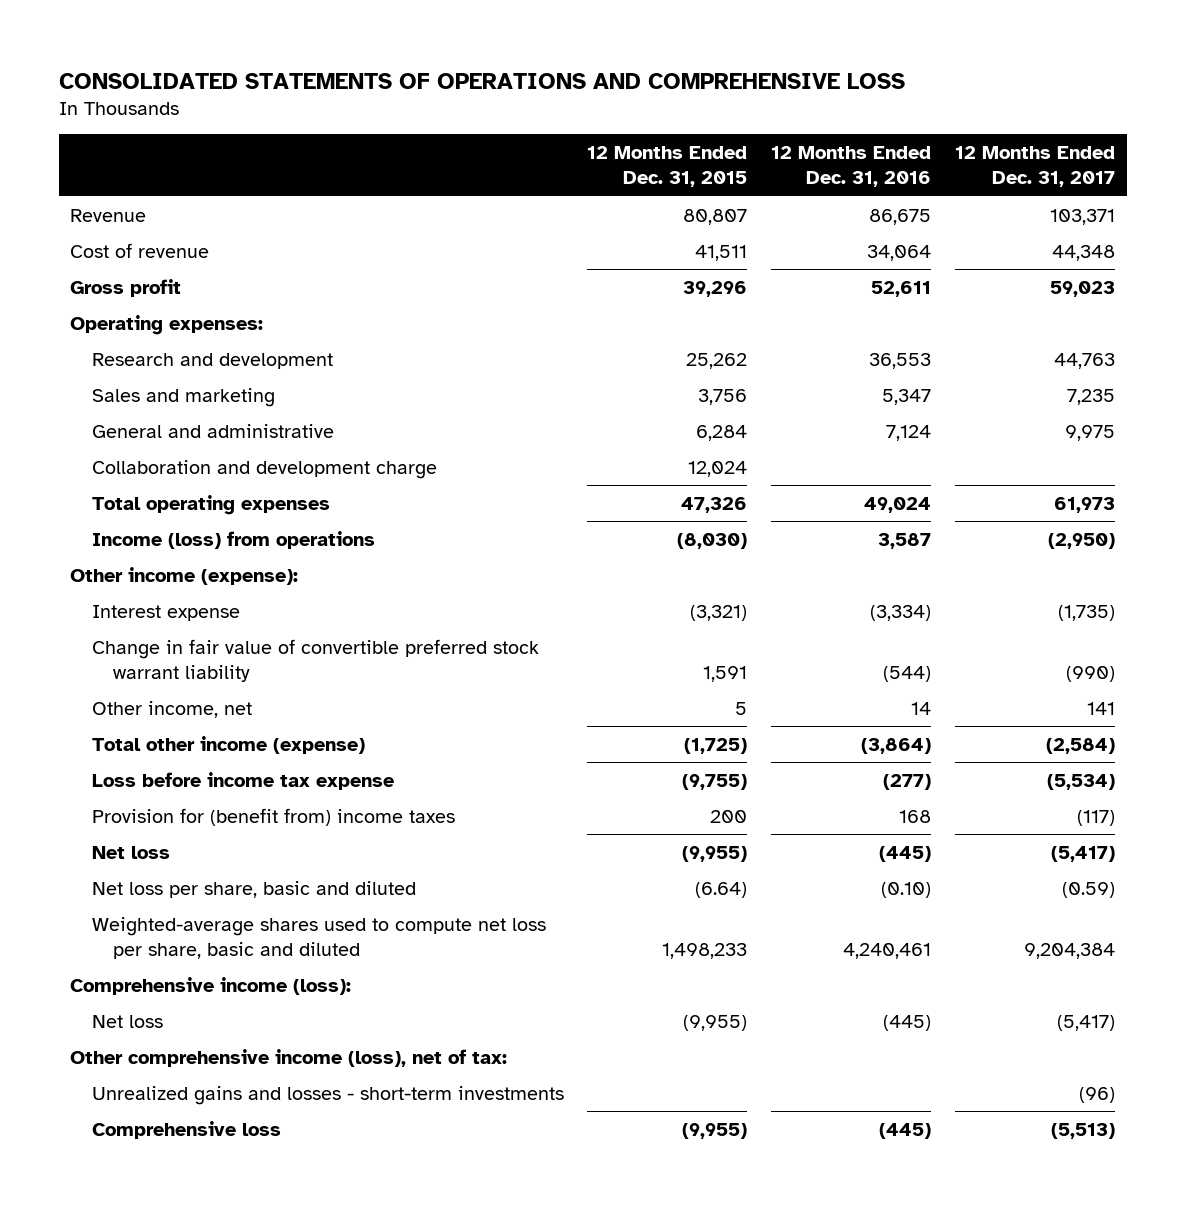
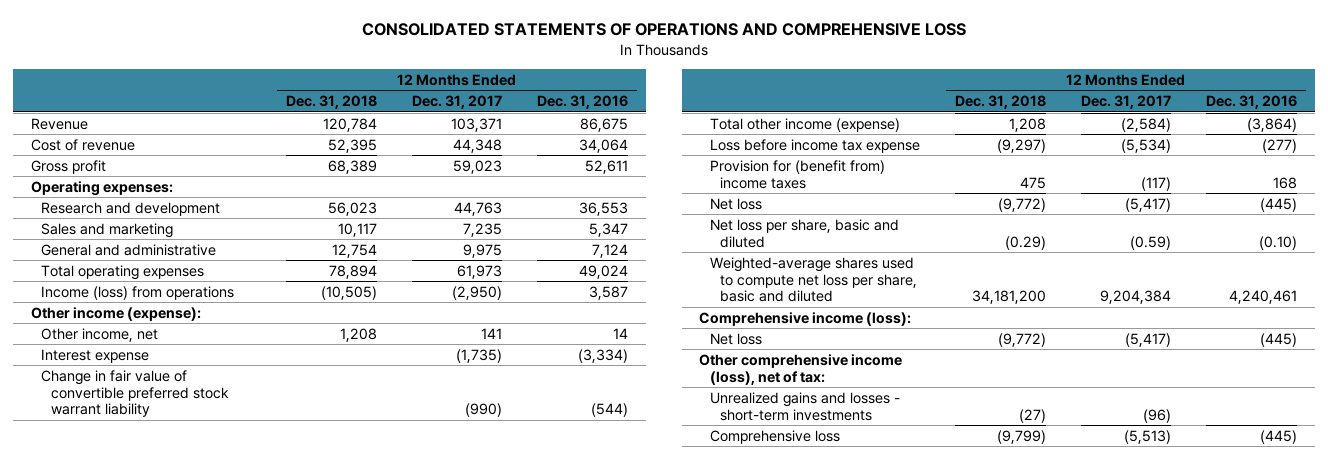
- | 12 Months Ended Dec. 31, 2015 | 12 Months Ended Dec. 31, 2016 | 12 Months Ended Dec. 31, 2017
+ | 12 Months Ended Dec. 31, 2018 | 12 Months Ended Dec. 31, 2017 | 12 Months Ended Dec. 31, 2016
- Collaboration and development charge | 12,024 | |
moved up: Other income, net | 1,208 | 141 | 14

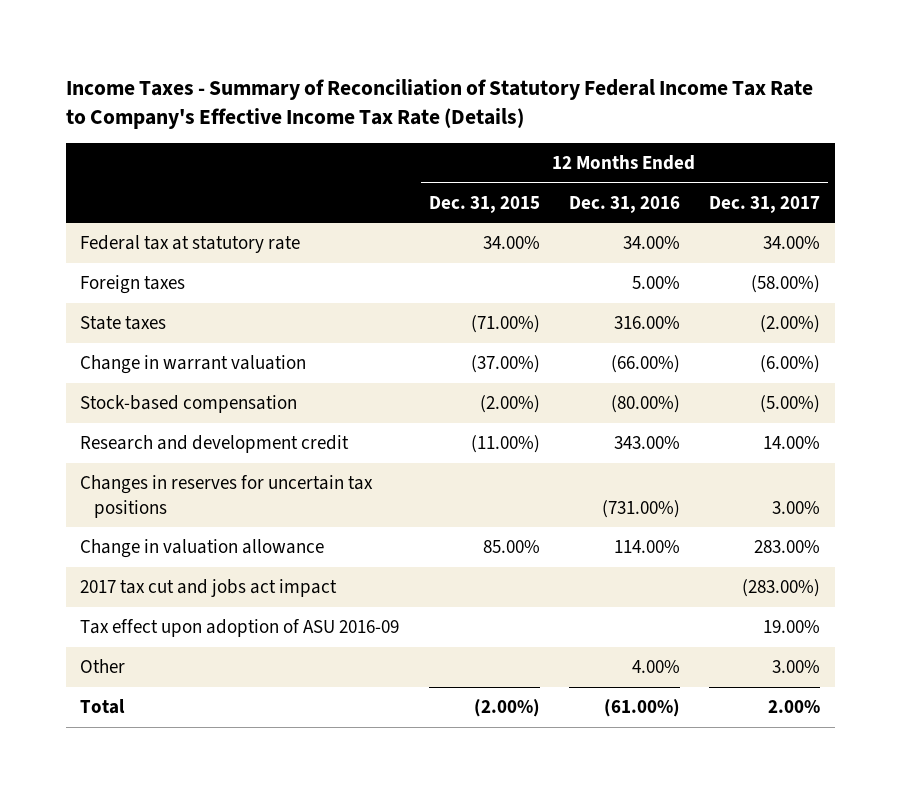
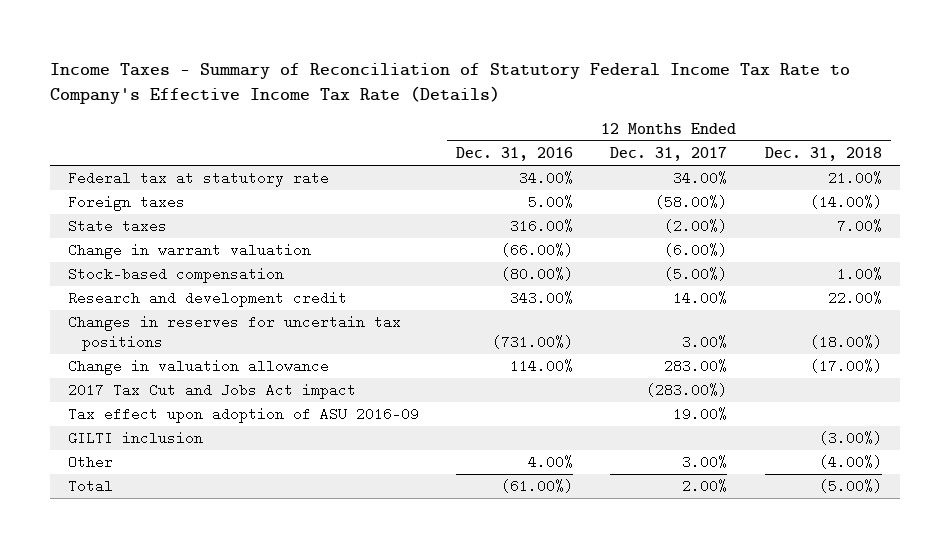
- | 12 Months Ended Dec. 31, 2015 | 12 Months Ended Dec. 31, 2016 | 12 Months Ended Dec. 31, 2017
+ | 12 Months Ended Dec. 31, 2016 | 12 Months Ended Dec. 31, 2017 | 12 Months Ended Dec. 31, 2018
- 2017 tax cut and jobs act impact | | | (283.00%)
+ 2017 Tax Cut and Jobs Act impact | | (283.00%) |
+ GILTI inclusion | | | (3.00%)

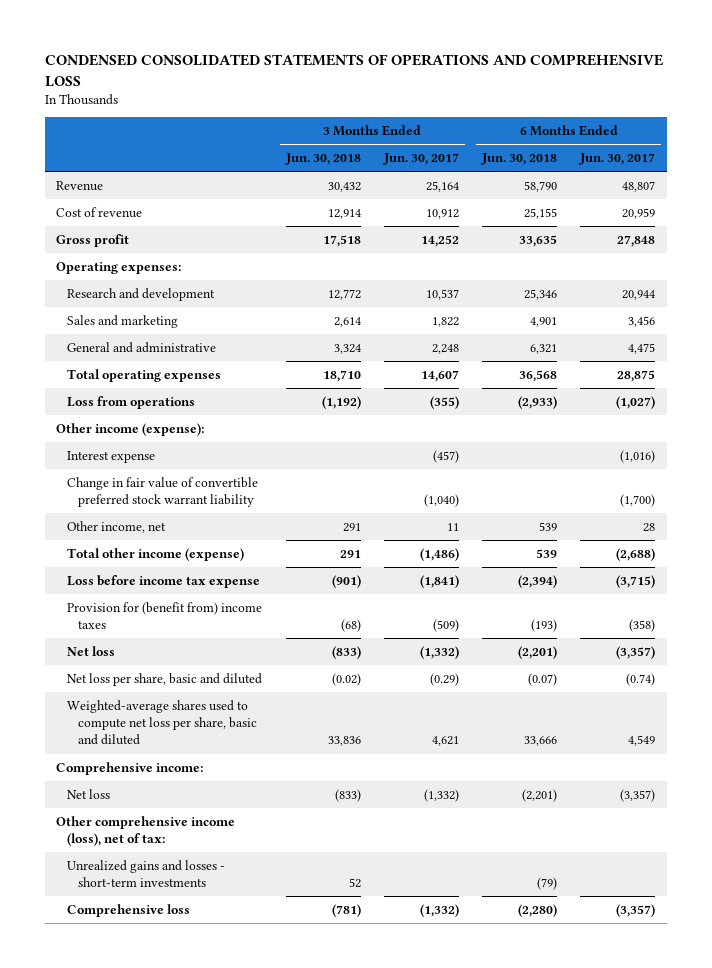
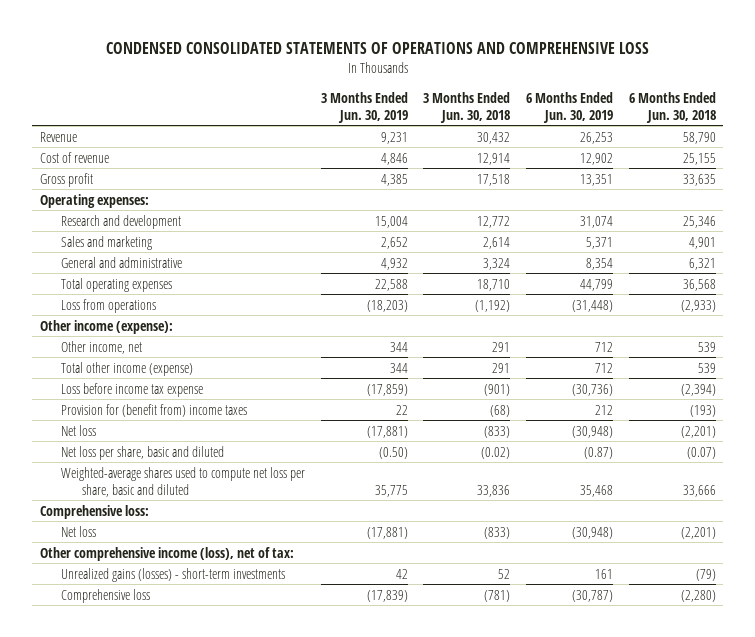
- | 3 Months Ended Jun. 30, 2018 | 3 Months Ended Jun. 30, 2017 | 6 Months Ended Jun. 30, 2018 | 6 Months Ended Jun. 30, 2017
+ | 3 Months Ended Jun. 30, 2019 | 3 Months Ended Jun. 30, 2018 | 6 Months Ended Jun. 30, 2019 | 6 Months Ended Jun. 30, 2018
- Interest expense | | (457) | | (1,016)
- Change in fair value of convertible preferred stock warrant liability | | (1,040) | | (1,700)
- Comprehensive income:
+ Comprehensive loss:
- Unrealized gains and losses - short-term investments | 52 | | (79) |
+ Unrealized gains (losses) - short-term investments | 42 | 52 | 161 | (79)

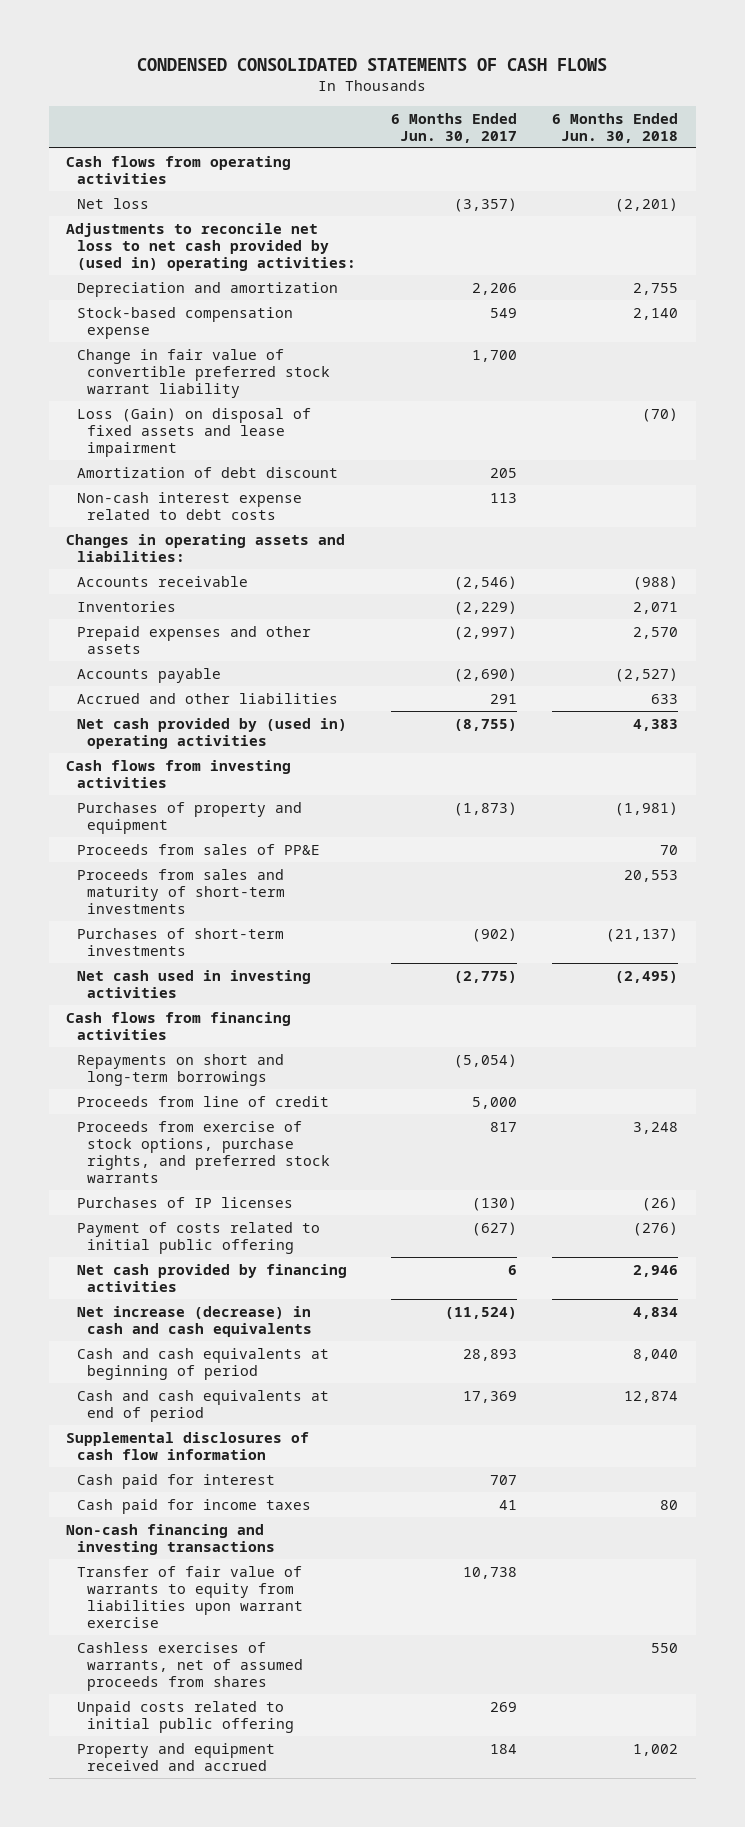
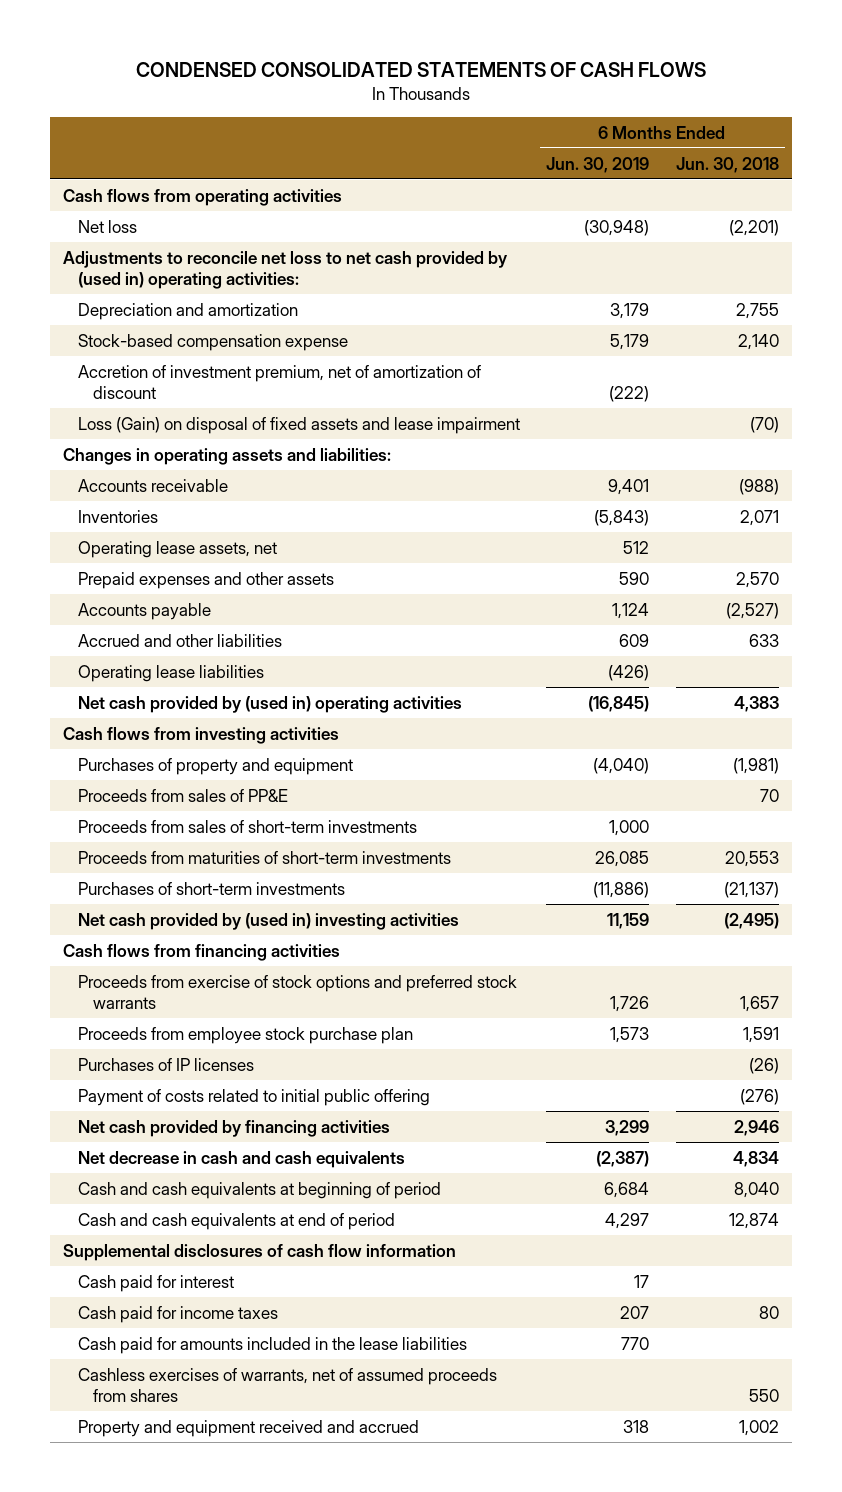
- | 6 Months Ended Jun. 30, 2017 | 6 Months Ended Jun. 30, 2018
+ | 6 Months Ended Jun. 30, 2019 | 6 Months Ended Jun. 30, 2018
- Change in fair value of convertible preferred stock warrant liability | 1,700 |
+ Accretion of investment premium, net of amortization of discount | (222) |
- Amortization of debt discount | 205 |
- Non-cash interest expense related to debt costs | 113 |
+ Operating lease assets, net | 512 |
+ Operating lease liabilities | (426) |
- Proceeds from sales and maturity of short-term investments | | 20,553
+ Proceeds from sales of short-term investments | 1,000 |
+ Proceeds from maturities of short-term investments | 26,085 | 20,553
- Net cash used in investing activities | (2,775) | (2,495)
+ Net cash provided by (used in) investing activities | 11,159 | (2,495)
- Repayments on short and long-term borrowings | (5,054) |
- Proceeds from line of credit | 5,000 |
- Proceeds from exercise of stock options, purchase rights, and preferred stock warrants | 817 | 3,248
+ Proceeds from exercise of stock options and preferred stock warrants | 1,726 | 1,657
+ Proceeds from employee stock purchase plan | 1,573 | 1,591
- Net increase (decrease) in cash and cash equivalents | (11,524) | 4,834
+ Net decrease in cash and cash equivalents | (2,387) | 4,834
- Non-cash financing and investing transactions
- Transfer of fair value of warrants to equity from liabilities upon warrant exercise | 10,738 |
+ Cash paid for amounts included in the lease liabilities | 770 |
- Unpaid costs related to initial public offering | 269 |

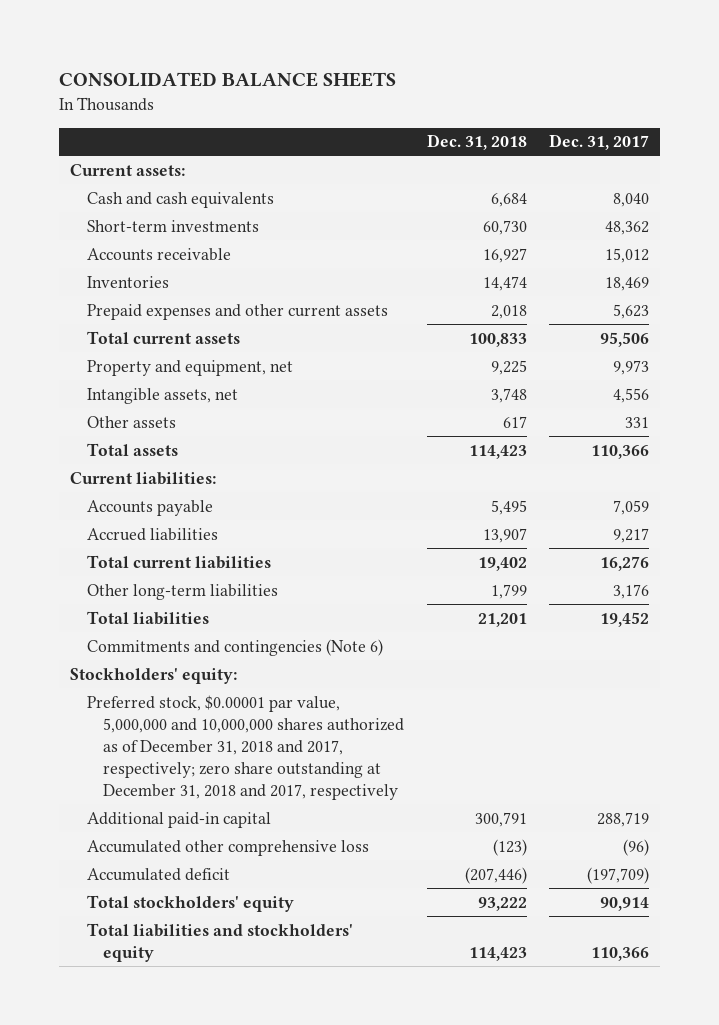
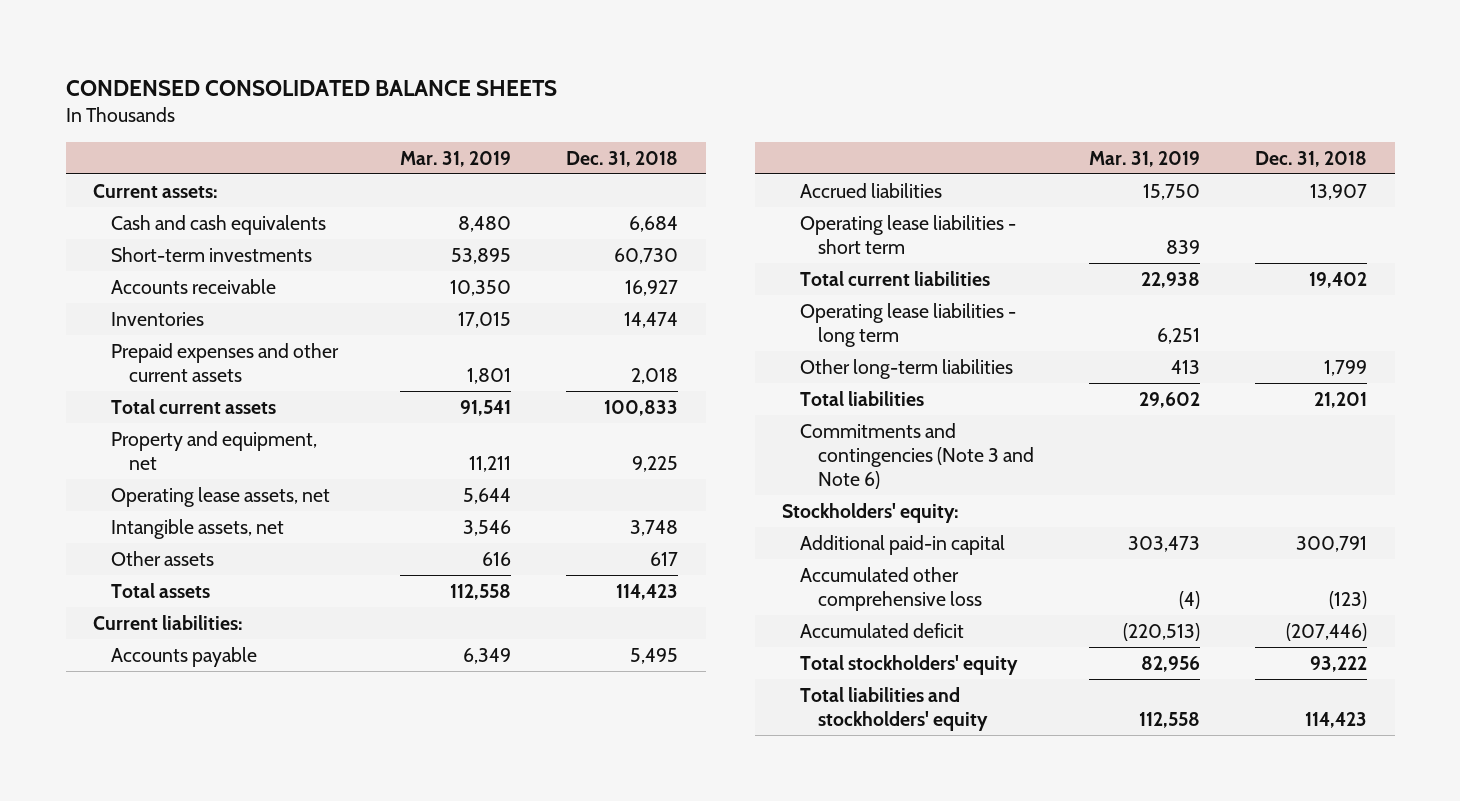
- CONSOLIDATED BALANCE SHEETS
+ CONDENSED CONSOLIDATED BALANCE SHEETS
- | Dec. 31, 2018 | Dec. 31, 2017
+ | Mar. 31, 2019 | Dec. 31, 2018
+ Operating lease assets, net | 5,644 |
+ Operating lease liabilities - short term | 839 |
+ Operating lease liabilities - long term | 6,251 |
- Commitments and contingencies (Note 6)
+ Commitments and contingencies (Note 3 and Note 6)
- Preferred stock, $0.00001 par value, 5,000,000 and 10,000,000 shares authorized as of December 31, 2018 and 2017, respectively; zero share outstanding at December 31, 2018 and 2017, respectively

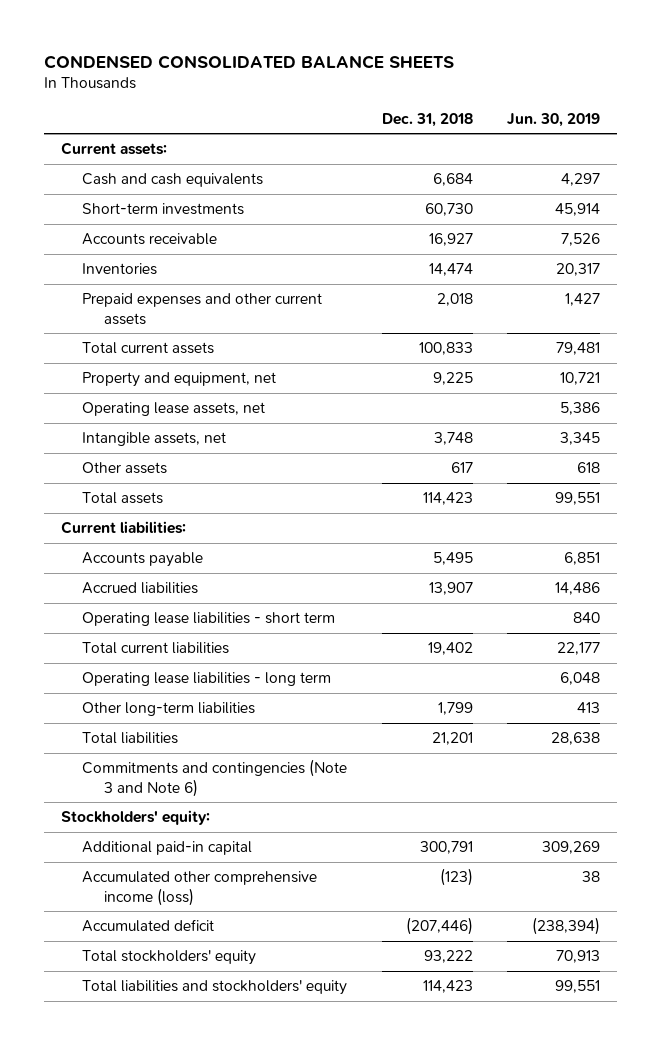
- | Mar. 31, 2019 | Dec. 31, 2018
+ | Dec. 31, 2018 | Jun. 30, 2019
- Accumulated other comprehensive loss | (4) | (123)
+ Accumulated other comprehensive income (loss) | (123) | 38

